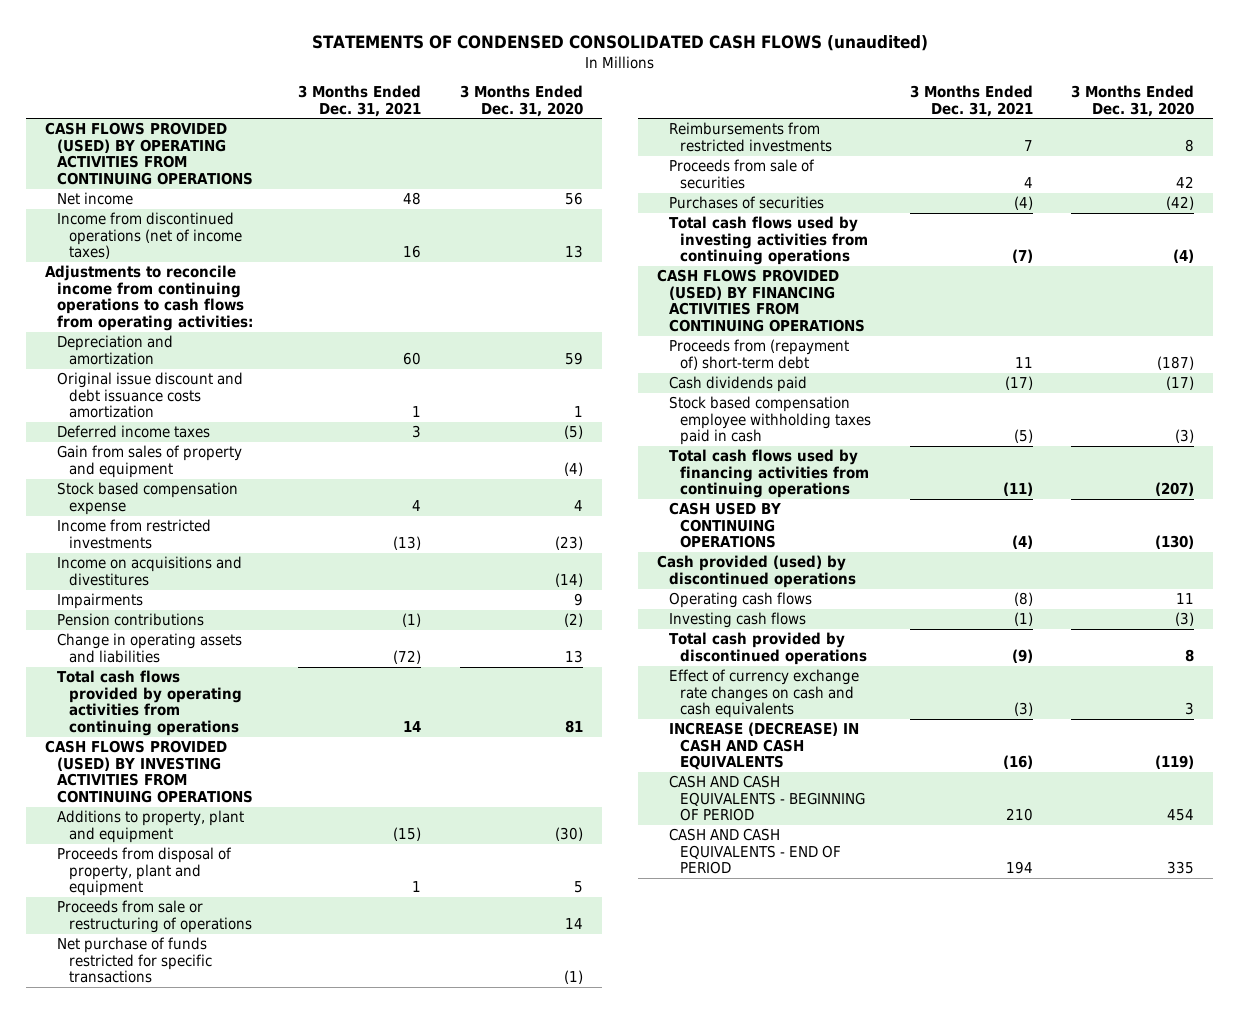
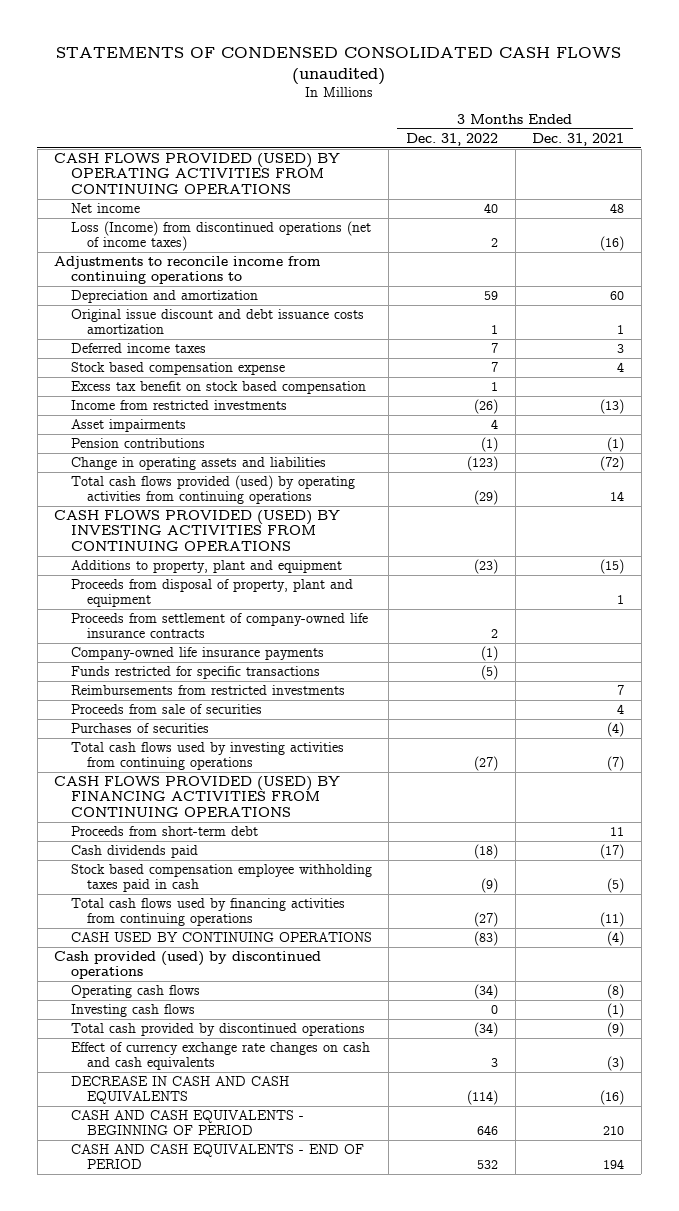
- | 3 Months Ended Dec. 31, 2021 | 3 Months Ended Dec. 31, 2020
+ | 3 Months Ended Dec. 31, 2022 | 3 Months Ended Dec. 31, 2021
- Income from discontinued operations (net of income taxes) | 16 | 13
- Adjustments to reconcile income from continuing operations to cash flows from operating activities:
+ Loss (Income) from discontinued operations (net of income taxes) | 2 | (16)
+ Adjustments to reconcile income from continuing operations to
- Gain from sales of property and equipment | | (4)
+ Excess tax benefit on stock based compensation | 1 |
- Income on acquisitions and divestitures | | (14)
- Impairments | | 9
+ Asset impairments | 4 |
- Total cash flows provided by operating activities from continuing operations | 14 | 81
+ Total cash flows provided (used) by operating activities from continuing operations | (29) | 14
- Proceeds from sale or restructuring of operations | | 14
- Net purchase of funds restricted for specific transactions | | (1)
+ Proceeds from settlement of company-owned life insurance contracts | 2 |
+ Company-owned life insurance payments | (1) |
+ Funds restricted for specific transactions | (5) |
- Proceeds from (repayment of) short-term debt | 11 | (187)
+ Proceeds from short-term debt | | 11
- INCREASE (DECREASE) IN CASH AND CASH EQUIVALENTS | (16) | (119)
+ DECREASE IN CASH AND CASH EQUIVALENTS | (114) | (16)

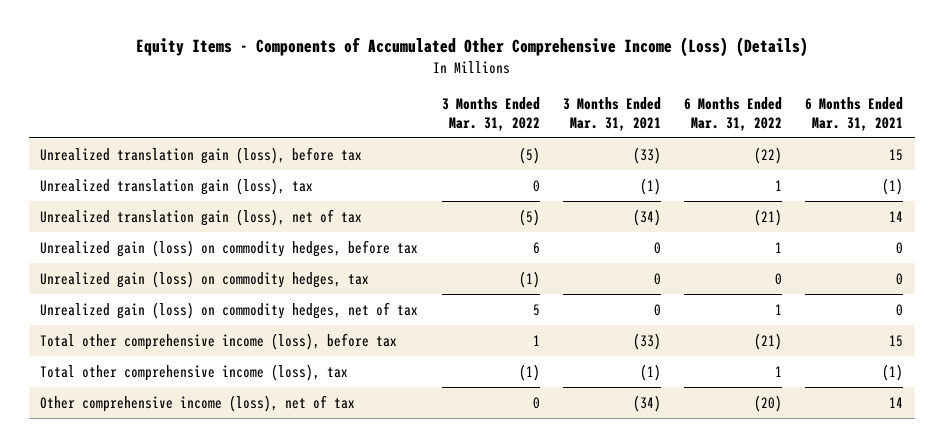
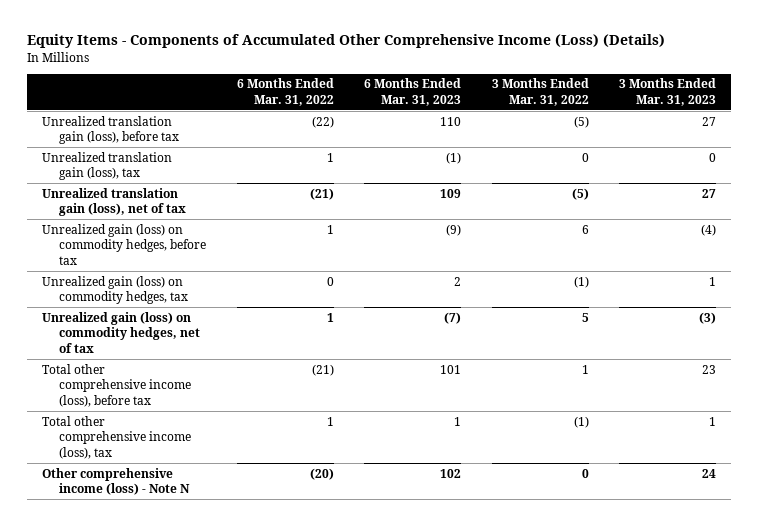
- | 3 Months Ended Mar. 31, 2022 | 3 Months Ended Mar. 31, 2021 | 6 Months Ended Mar. 31, 2022 | 6 Months Ended Mar. 31, 2021
+ | 6 Months Ended Mar. 31, 2022 | 6 Months Ended Mar. 31, 2023 | 3 Months Ended Mar. 31, 2022 | 3 Months Ended Mar. 31, 2023
- Other comprehensive income (loss), net of tax | 0 | (34) | (20) | 14
+ Other comprehensive income (loss) - Note N | (20) | 102 | 0 | 24

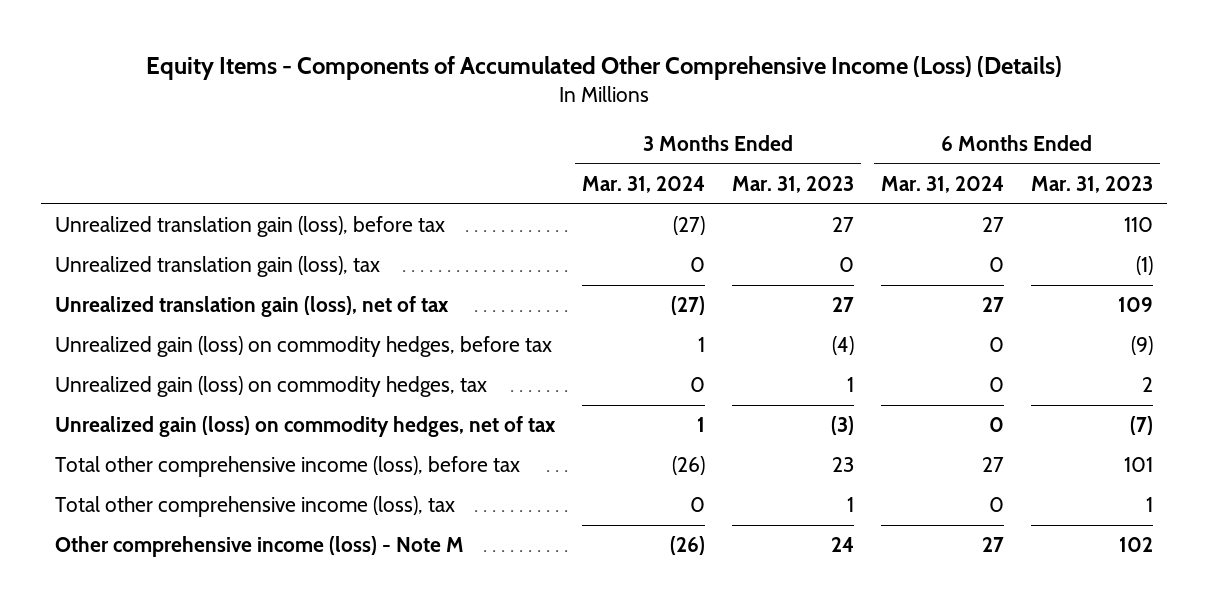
- | 6 Months Ended Mar. 31, 2022 | 6 Months Ended Mar. 31, 2023 | 3 Months Ended Mar. 31, 2022 | 3 Months Ended Mar. 31, 2023
+ | 3 Months Ended Mar. 31, 2024 | 3 Months Ended Mar. 31, 2023 | 6 Months Ended Mar. 31, 2024 | 6 Months Ended Mar. 31, 2023
- Other comprehensive income (loss) - Note N | (20) | 102 | 0 | 24
+ Other comprehensive income (loss) - Note M | (26) | 24 | 27 | 102

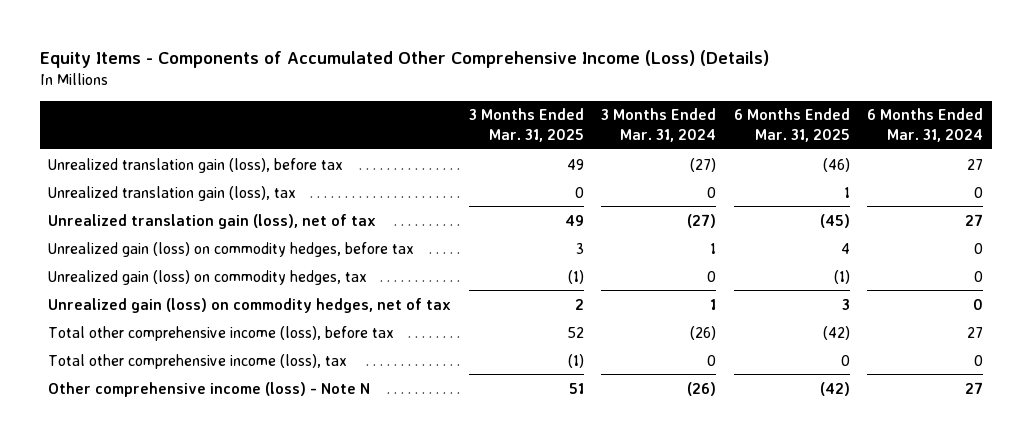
- | 3 Months Ended Mar. 31, 2024 | 3 Months Ended Mar. 31, 2023 | 6 Months Ended Mar. 31, 2024 | 6 Months Ended Mar. 31, 2023
+ | 3 Months Ended Mar. 31, 2025 | 3 Months Ended Mar. 31, 2024 | 6 Months Ended Mar. 31, 2025 | 6 Months Ended Mar. 31, 2024
- Other comprehensive income (loss) - Note M | (26) | 24 | 27 | 102
+ Other comprehensive income (loss) - Note N | 51 | (26) | (42) | 27

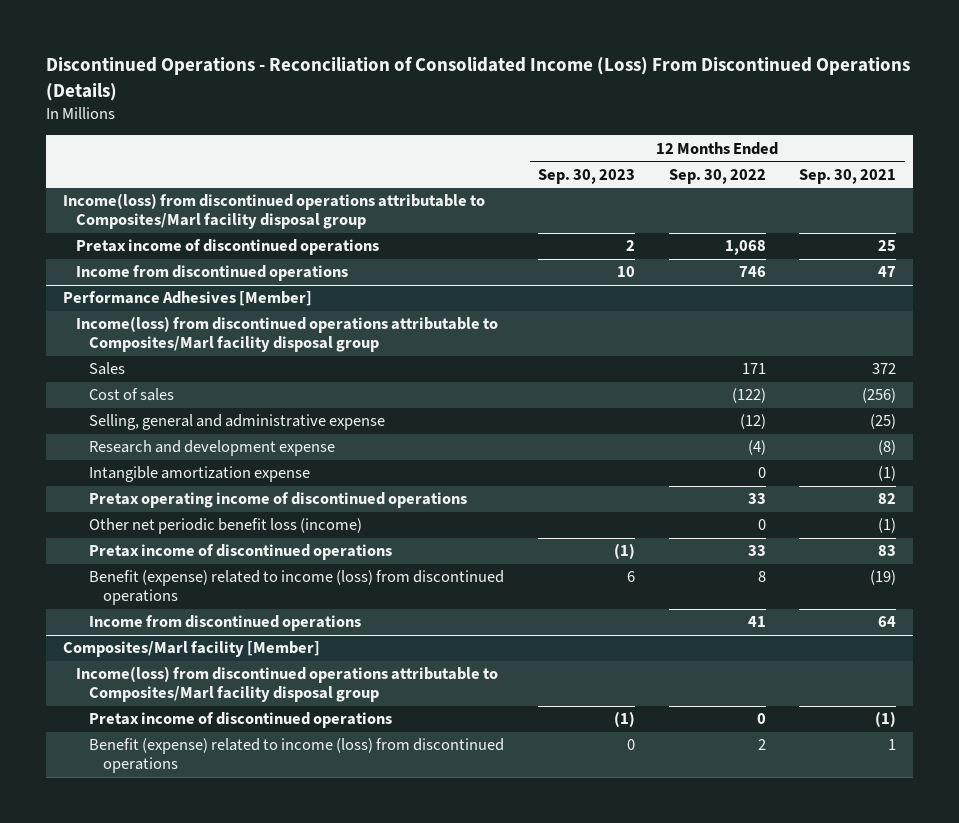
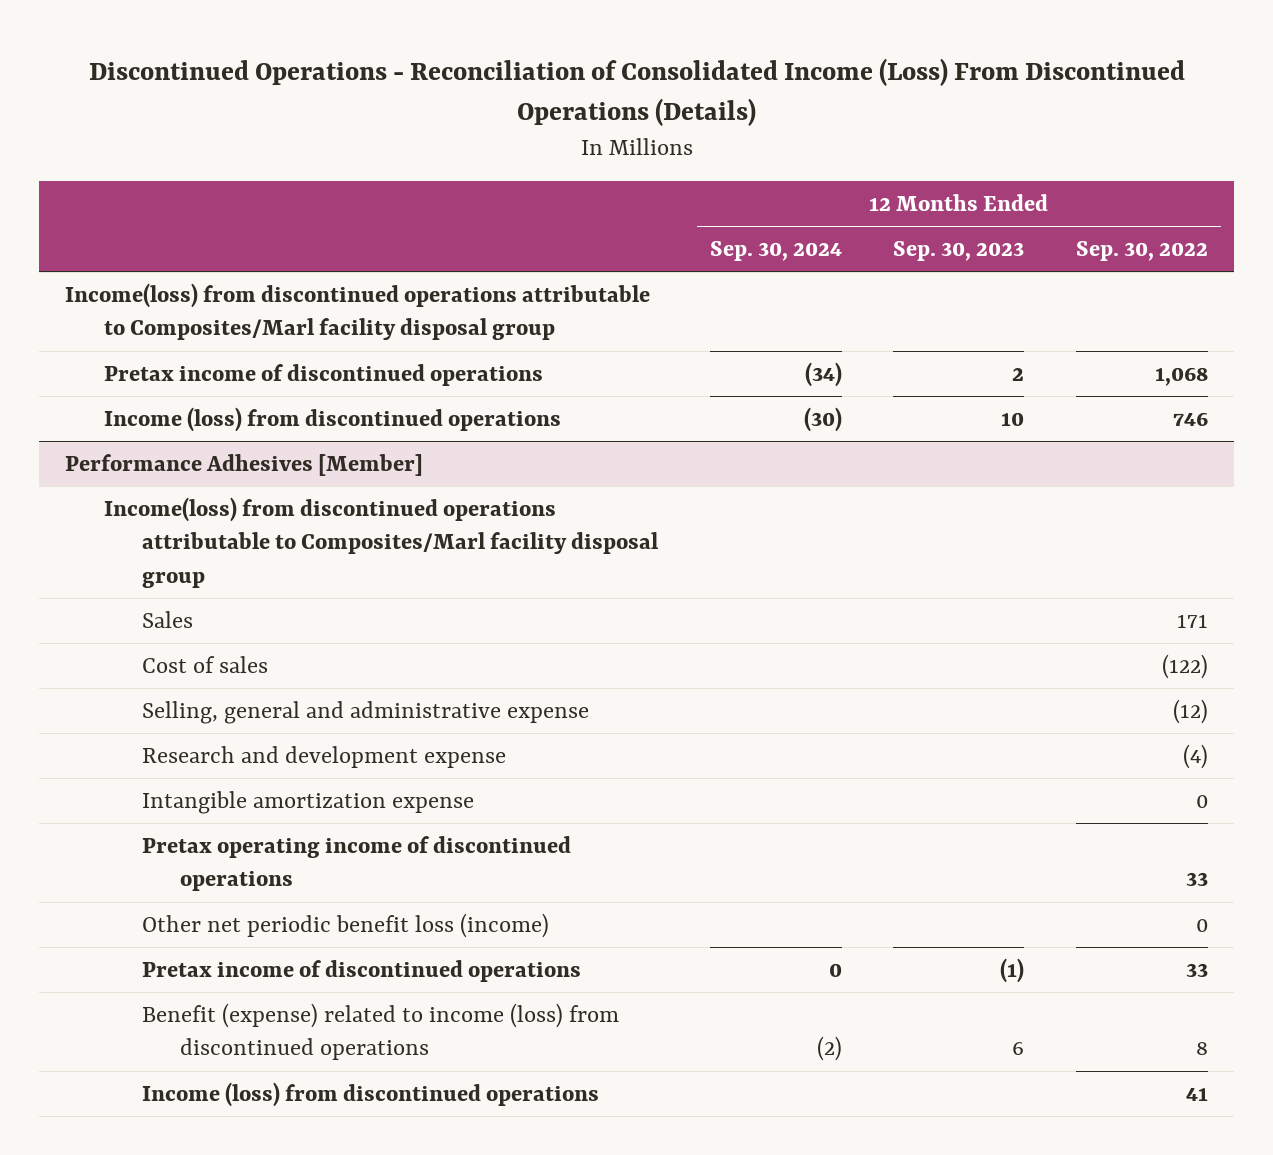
- | 12 Months Ended Sep. 30, 2023 | 12 Months Ended Sep. 30, 2022 | 12 Months Ended Sep. 30, 2021
+ | 12 Months Ended Sep. 30, 2024 | 12 Months Ended Sep. 30, 2023 | 12 Months Ended Sep. 30, 2022
- Income from discontinued operations | 10 | 746 | 47
+ Income (loss) from discontinued operations | (30) | 10 | 746
@ Performance Adhesives [Member]
- Income from discontinued operations | | 41 | 64
- Composites/Marl facility [Member]
- Income(loss) from discontinued operations attributable to Composites/Marl facility disposal group
- Pretax income of discontinued operations | (1) | 0 | (1)
- Benefit (expense) related to income (loss) from discontinued operations | 0 | 2 | 1
@ Performance Adhesives [Member]
+ Income (loss) from discontinued operations | | | 41

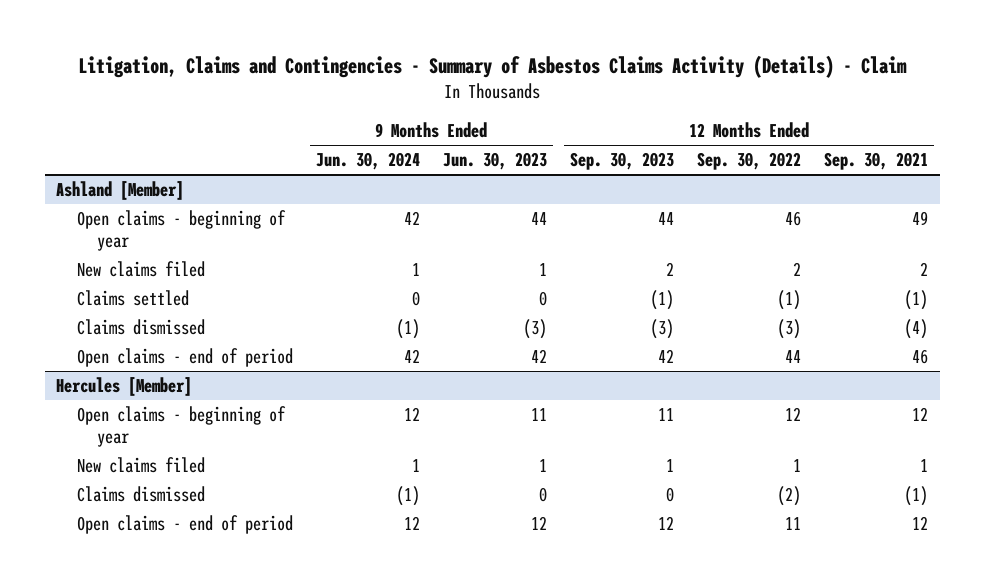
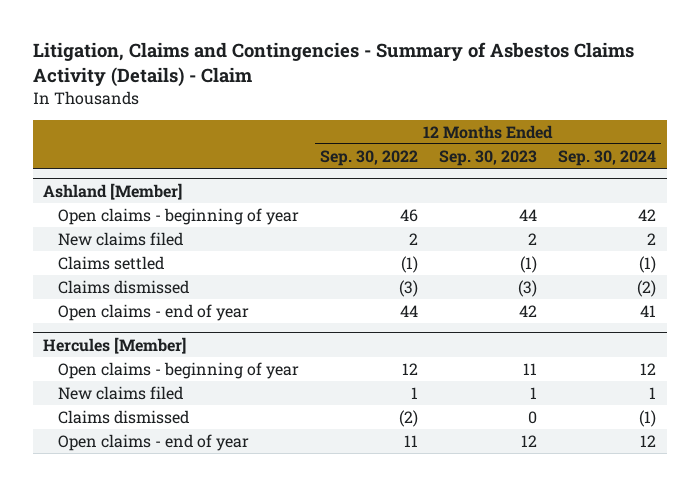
- | 9 Months Ended Jun. 30, 2024 | 9 Months Ended Jun. 30, 2023 | 12 Months Ended Sep. 30, 2023 | 12 Months Ended Sep. 30, 2022 | 12 Months Ended Sep. 30, 2021
+ | 12 Months Ended Sep. 30, 2022 | 12 Months Ended Sep. 30, 2023 | 12 Months Ended Sep. 30, 2024
@ Ashland [Member]
- Open claims - end of period | 42 | 42 | 42 | 44 | 46
+ Open claims - end of year | 44 | 42 | 41
@ Hercules [Member]
- Open claims - end of period | 12 | 12 | 12 | 11 | 12
+ Open claims - end of year | 11 | 12 | 12

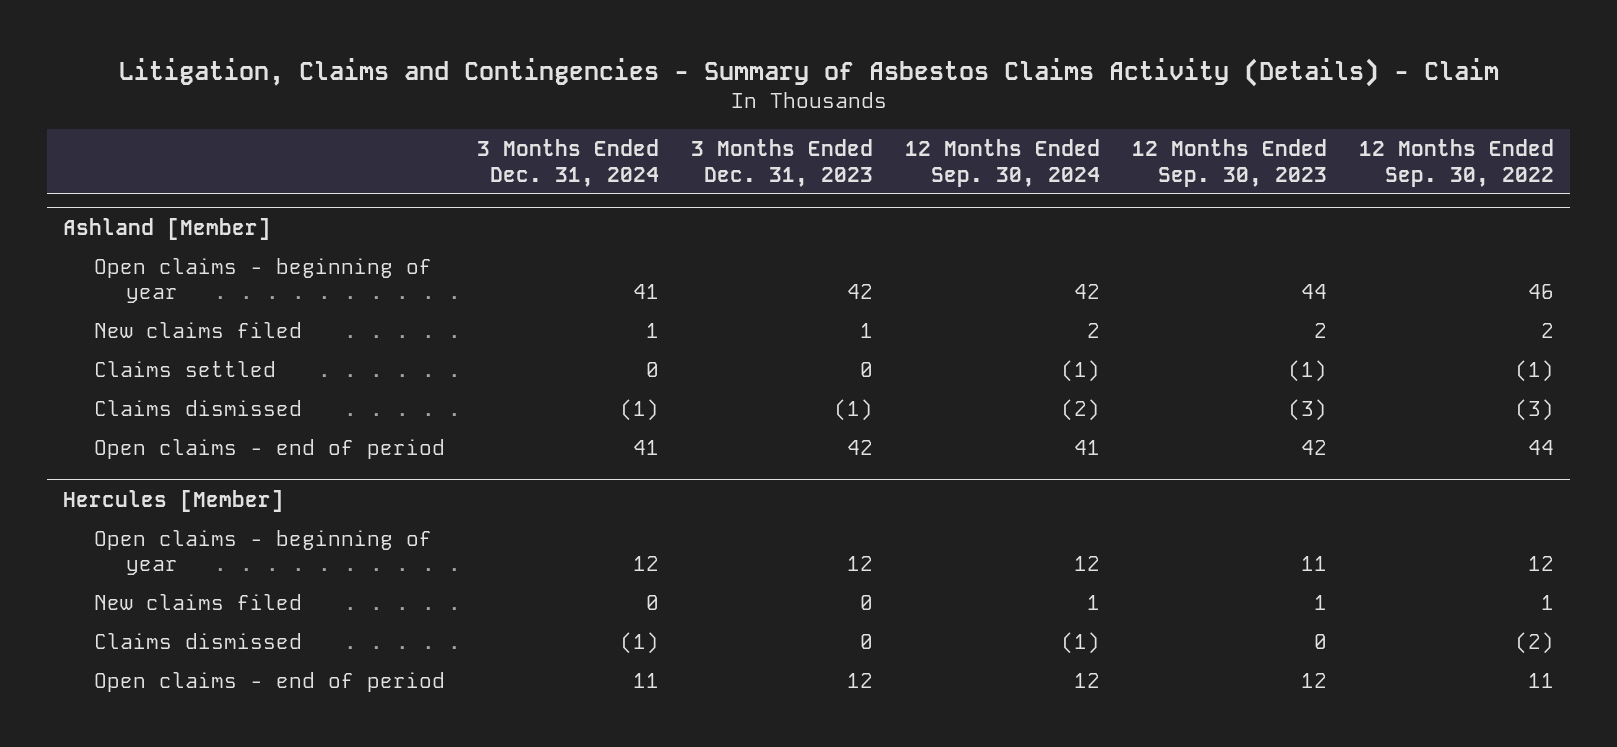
- | 12 Months Ended Sep. 30, 2022 | 12 Months Ended Sep. 30, 2023 | 12 Months Ended Sep. 30, 2024
+ | 3 Months Ended Dec. 31, 2024 | 3 Months Ended Dec. 31, 2023 | 12 Months Ended Sep. 30, 2024 | 12 Months Ended Sep. 30, 2023 | 12 Months Ended Sep. 30, 2022
@ Ashland [Member]
- Open claims - end of year | 44 | 42 | 41
+ Open claims - end of period | 41 | 42 | 41 | 42 | 44
@ Hercules [Member]
- Open claims - end of year | 11 | 12 | 12
+ Open claims - end of period | 11 | 12 | 12 | 12 | 11

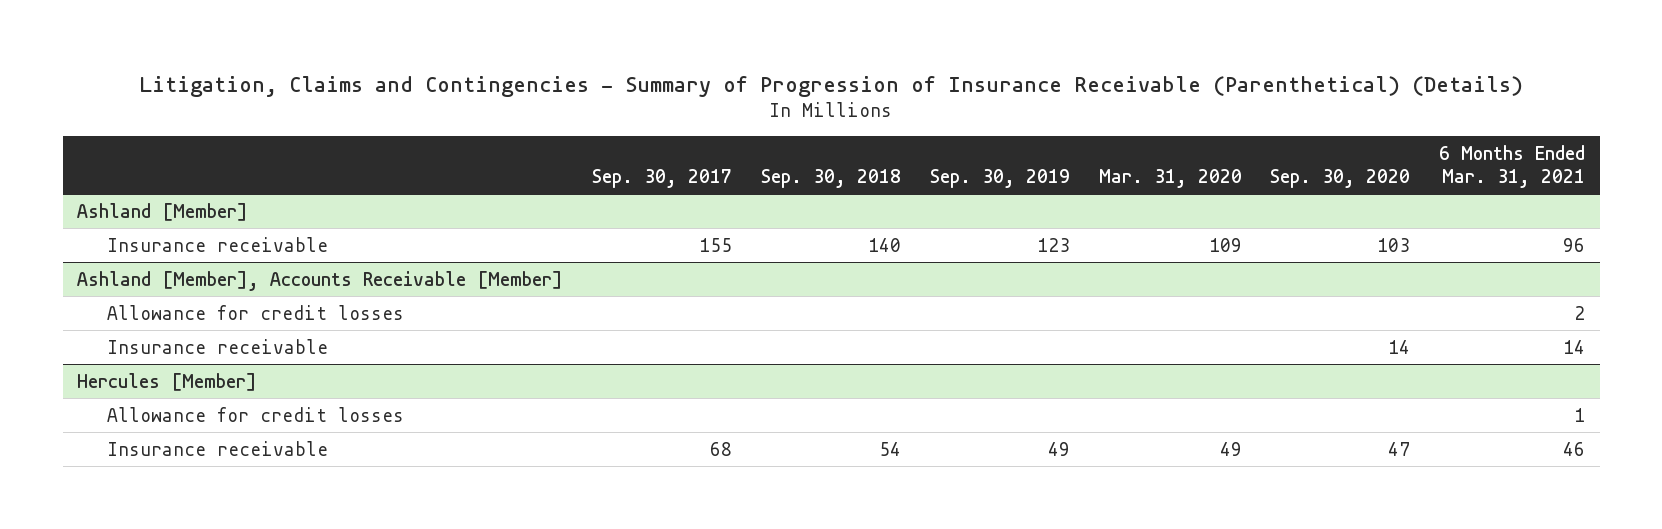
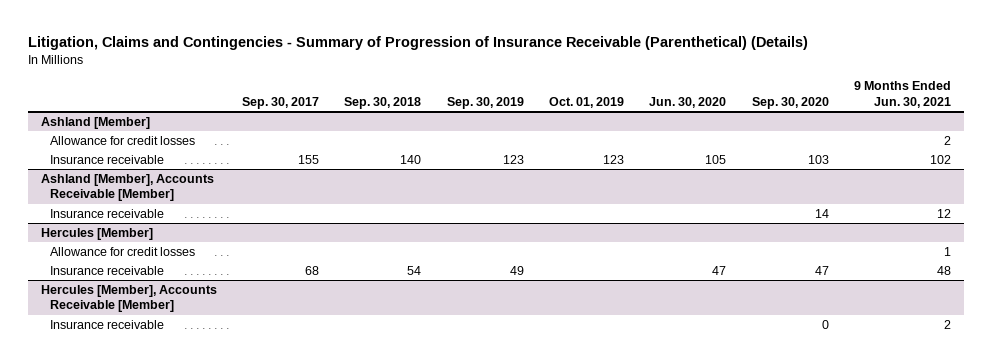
- | Sep. 30, 2017 | Sep. 30, 2018 | Sep. 30, 2019 | Mar. 31, 2020 | Sep. 30, 2020 | 6 Months Ended Mar. 31, 2021
+ | Sep. 30, 2017 | Sep. 30, 2018 | Sep. 30, 2019 | Oct. 01, 2019 | Jun. 30, 2020 | Sep. 30, 2020 | 9 Months Ended Jun. 30, 2021
@ Ashland [Member]
+ Allowance for credit losses | | | | | | | 2
@ Ashland [Member], Accounts Receivable [Member]
- Allowance for credit losses | | | | | | 2
+ Hercules [Member], Accounts Receivable [Member]
+ Insurance receivable | | | | | | 0 | 2

